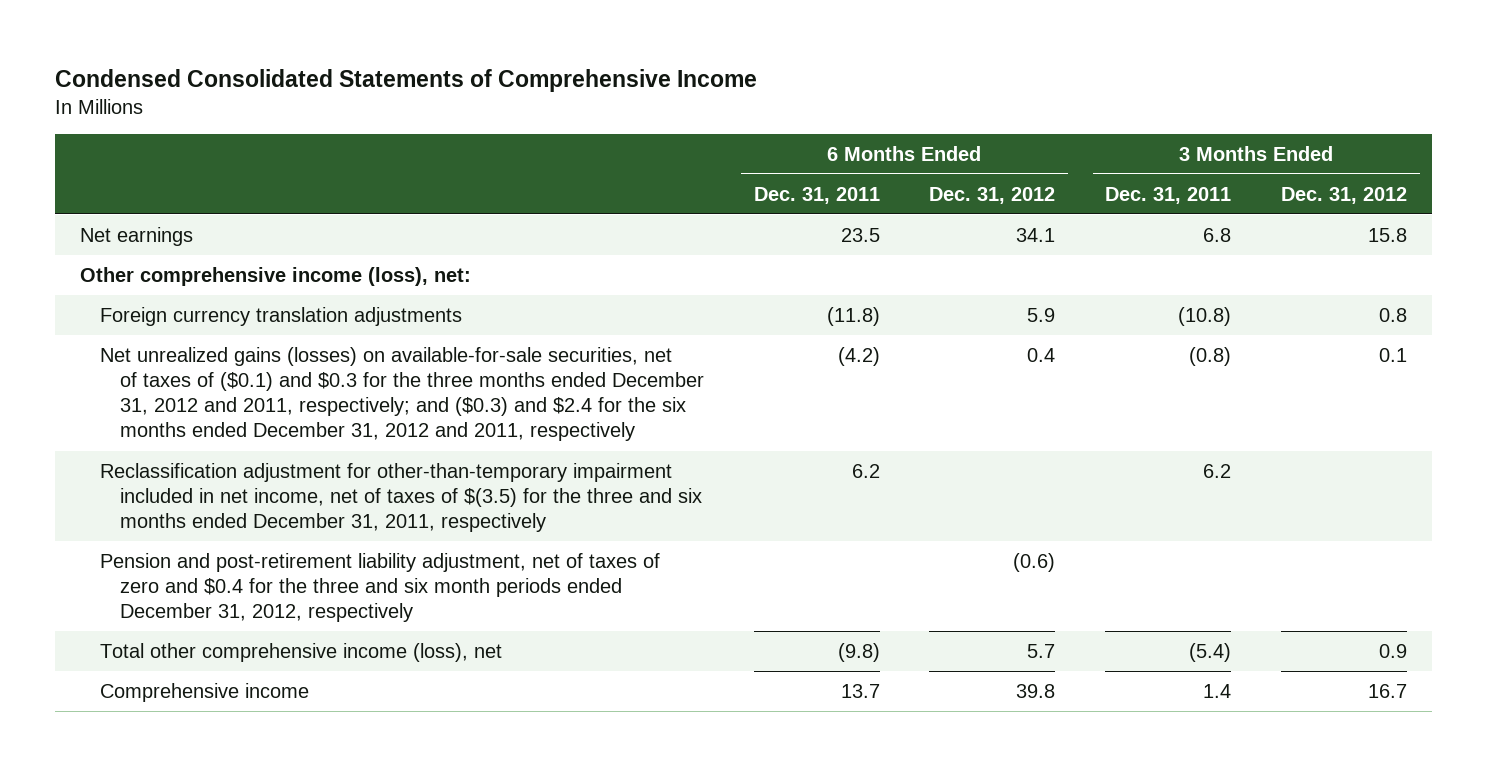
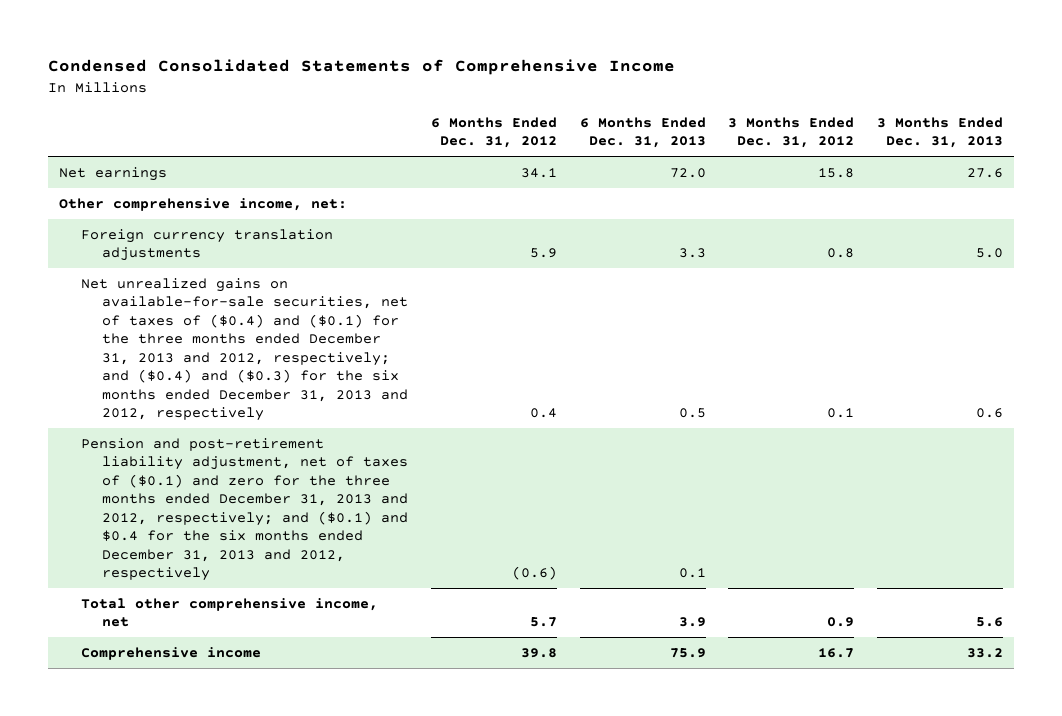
- | 6 Months Ended Dec. 31, 2011 | 6 Months Ended Dec. 31, 2012 | 3 Months Ended Dec. 31, 2011 | 3 Months Ended Dec. 31, 2012
+ | 6 Months Ended Dec. 31, 2012 | 6 Months Ended Dec. 31, 2013 | 3 Months Ended Dec. 31, 2012 | 3 Months Ended Dec. 31, 2013
- Other comprehensive income (loss), net:
+ Other comprehensive income, net:
- Net unrealized gains (losses) on available-for-sale securities, net of taxes of ($0.1) and $0.3 for the three months ended December 31, 2012 and 2011, respectively; and ($0.3) and $2.4 for the six months ended December 31, 2012 and 2011, respectively | (4.2) | 0.4 | (0.8) | 0.1
- Reclassification adjustment for other-than-temporary impairment included in net income, net of taxes of $(3.5) for the three and six months ended December 31, 2011, respectively | 6.2 | | 6.2 |
- Pension and post-retirement liability adjustment, net of taxes of zero and $0.4 for the three and six month periods ended December 31, 2012, respectively | | (0.6) | |
- Total other comprehensive income (loss), net | (9.8) | 5.7 | (5.4) | 0.9
+ Net unrealized gains on available-for-sale securities, net of taxes of ($0.4) and ($0.1) for the three months ended December 31, 2013 and 2012, respectively; and ($0.4) and ($0.3) for the six months ended December 31, 2013 and 2012, respectively | 0.4 | 0.5 | 0.1 | 0.6
+ Pension and post-retirement liability adjustment, net of taxes of ($0.1) and zero for the three months ended December 31, 2013 and 2012, respectively; and ($0.1) and $0.4 for the six months ended December 31, 2013 and 2012, respectively | (0.6) | 0.1 | |
+ Total other comprehensive income, net | 5.7 | 3.9 | 0.9 | 5.6

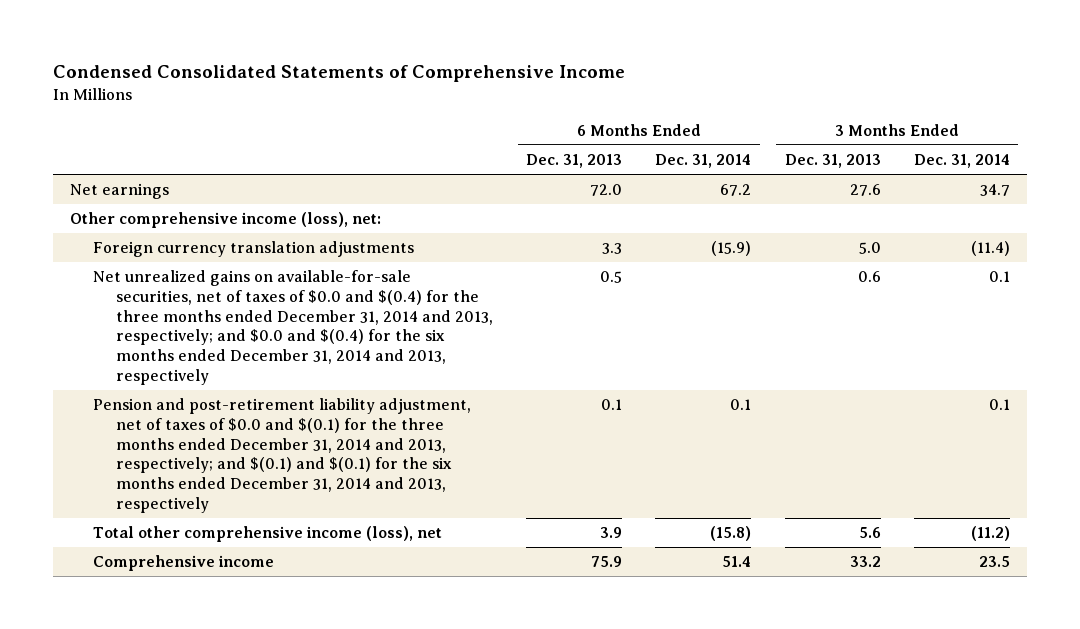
- | 6 Months Ended Dec. 31, 2012 | 6 Months Ended Dec. 31, 2013 | 3 Months Ended Dec. 31, 2012 | 3 Months Ended Dec. 31, 2013
+ | 6 Months Ended Dec. 31, 2013 | 6 Months Ended Dec. 31, 2014 | 3 Months Ended Dec. 31, 2013 | 3 Months Ended Dec. 31, 2014
- Other comprehensive income, net:
+ Other comprehensive income (loss), net:
- Net unrealized gains on available-for-sale securities, net of taxes of ($0.4) and ($0.1) for the three months ended December 31, 2013 and 2012, respectively; and ($0.4) and ($0.3) for the six months ended December 31, 2013 and 2012, respectively | 0.4 | 0.5 | 0.1 | 0.6
- Pension and post-retirement liability adjustment, net of taxes of ($0.1) and zero for the three months ended December 31, 2013 and 2012, respectively; and ($0.1) and $0.4 for the six months ended December 31, 2013 and 2012, respectively | (0.6) | 0.1 | |
- Total other comprehensive income, net | 5.7 | 3.9 | 0.9 | 5.6
+ Net unrealized gains on available-for-sale securities, net of taxes of $0.0 and $(0.4) for the three months ended December 31, 2014 and 2013, respectively; and $0.0 and $(0.4) for the six months ended December 31, 2014 and 2013, respectively | 0.5 | | 0.6 | 0.1
+ Pension and post-retirement liability adjustment, net of taxes of $0.0 and $(0.1) for the three months ended December 31, 2014 and 2013, respectively; and $(0.1) and $(0.1) for the six months ended December 31, 2014 and 2013, respectively | 0.1 | 0.1 | | 0.1
+ Total other comprehensive income (loss), net | 3.9 | (15.8) | 5.6 | (11.2)

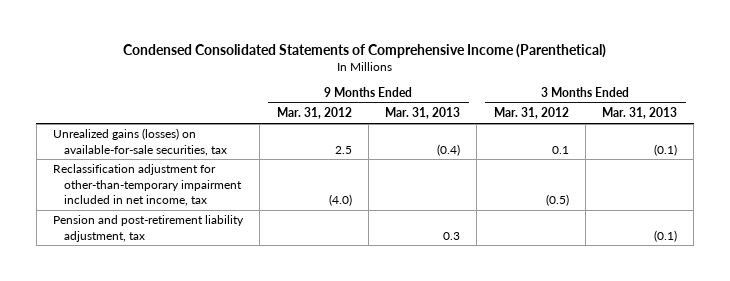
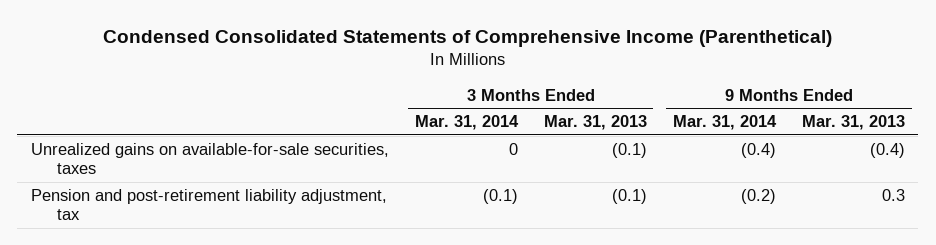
- | 9 Months Ended Mar. 31, 2012 | 9 Months Ended Mar. 31, 2013 | 3 Months Ended Mar. 31, 2012 | 3 Months Ended Mar. 31, 2013
+ | 3 Months Ended Mar. 31, 2014 | 3 Months Ended Mar. 31, 2013 | 9 Months Ended Mar. 31, 2014 | 9 Months Ended Mar. 31, 2013
- Unrealized gains (losses) on available-for-sale securities, tax | 2.5 | (0.4) | 0.1 | (0.1)
- Reclassification adjustment for other-than-temporary impairment included in net income, tax | (4.0) | | (0.5) |
+ Unrealized gains on available-for-sale securities, taxes | 0 | (0.1) | (0.4) | (0.4)

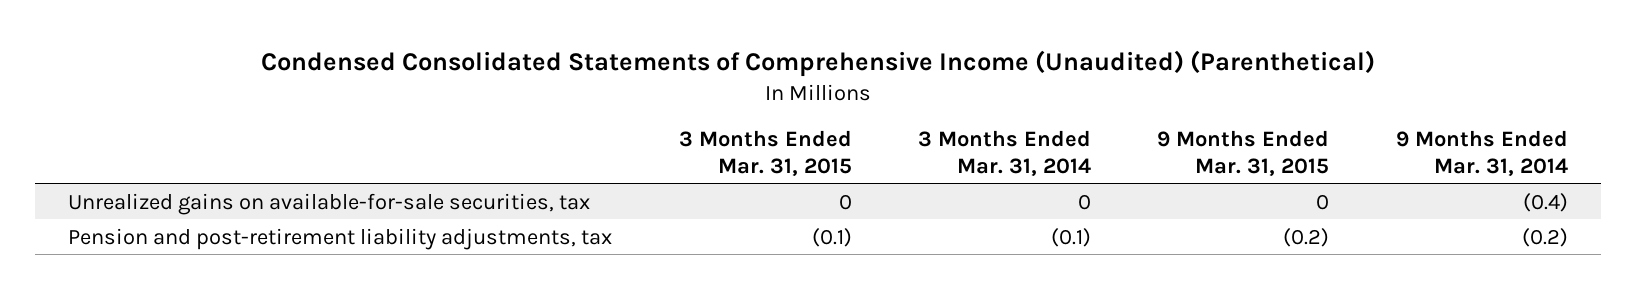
- Condensed Consolidated Statements of Comprehensive Income (Parenthetical)
+ Condensed Consolidated Statements of Comprehensive Income (Unaudited) (Parenthetical)
- | 3 Months Ended Mar. 31, 2014 | 3 Months Ended Mar. 31, 2013 | 9 Months Ended Mar. 31, 2014 | 9 Months Ended Mar. 31, 2013
+ | 3 Months Ended Mar. 31, 2015 | 3 Months Ended Mar. 31, 2014 | 9 Months Ended Mar. 31, 2015 | 9 Months Ended Mar. 31, 2014
- Unrealized gains on available-for-sale securities, taxes | 0 | (0.1) | (0.4) | (0.4)
- Pension and post-retirement liability adjustment, tax | (0.1) | (0.1) | (0.2) | 0.3
+ Unrealized gains on available-for-sale securities, tax | 0 | 0 | 0 | (0.4)
+ Pension and post-retirement liability adjustments, tax | (0.1) | (0.1) | (0.2) | (0.2)

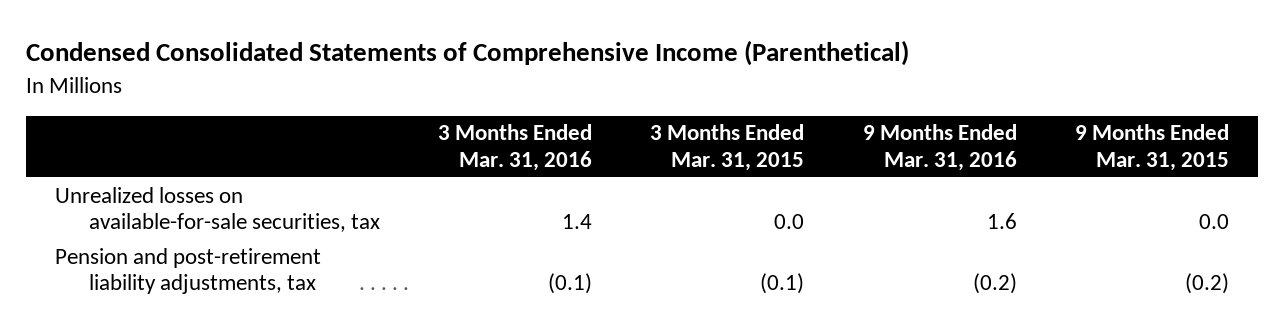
- Condensed Consolidated Statements of Comprehensive Income (Unaudited) (Parenthetical)
+ Condensed Consolidated Statements of Comprehensive Income (Parenthetical)
- | 3 Months Ended Mar. 31, 2015 | 3 Months Ended Mar. 31, 2014 | 9 Months Ended Mar. 31, 2015 | 9 Months Ended Mar. 31, 2014
+ | 3 Months Ended Mar. 31, 2016 | 3 Months Ended Mar. 31, 2015 | 9 Months Ended Mar. 31, 2016 | 9 Months Ended Mar. 31, 2015
- Unrealized gains on available-for-sale securities, tax | 0 | 0 | 0 | (0.4)
+ Unrealized losses on available-for-sale securities, tax | 1.4 | 0.0 | 1.6 | 0.0

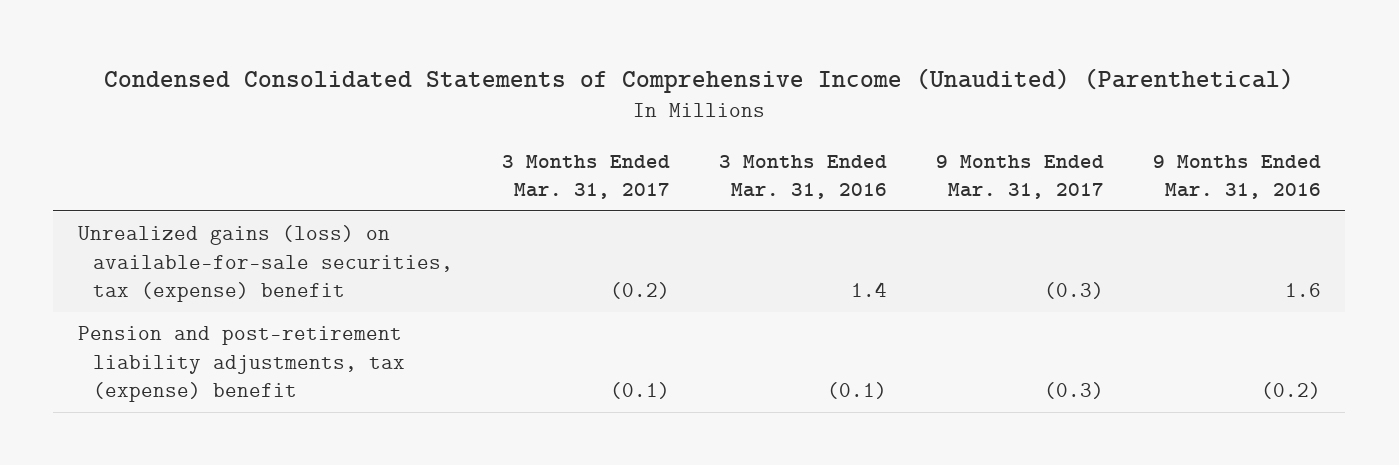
- Condensed Consolidated Statements of Comprehensive Income (Parenthetical)
+ Condensed Consolidated Statements of Comprehensive Income (Unaudited) (Parenthetical)
- | 3 Months Ended Mar. 31, 2016 | 3 Months Ended Mar. 31, 2015 | 9 Months Ended Mar. 31, 2016 | 9 Months Ended Mar. 31, 2015
+ | 3 Months Ended Mar. 31, 2017 | 3 Months Ended Mar. 31, 2016 | 9 Months Ended Mar. 31, 2017 | 9 Months Ended Mar. 31, 2016
- Unrealized losses on available-for-sale securities, tax | 1.4 | 0.0 | 1.6 | 0.0
- Pension and post-retirement liability adjustments, tax | (0.1) | (0.1) | (0.2) | (0.2)
+ Unrealized gains (loss) on available-for-sale securities, tax (expense) benefit | (0.2) | 1.4 | (0.3) | 1.6
+ Pension and post-retirement liability adjustments, tax (expense) benefit | (0.1) | (0.1) | (0.3) | (0.2)

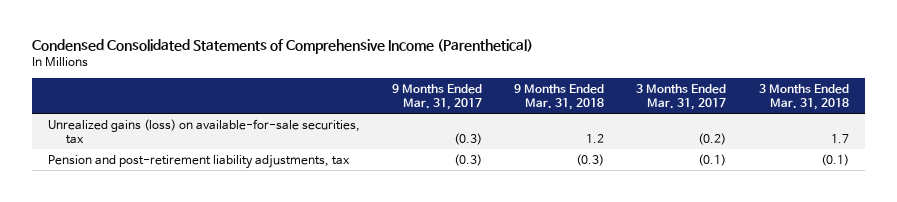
- Condensed Consolidated Statements of Comprehensive Income (Unaudited) (Parenthetical)
+ Condensed Consolidated Statements of Comprehensive Income (Parenthetical)
- | 3 Months Ended Mar. 31, 2017 | 3 Months Ended Mar. 31, 2016 | 9 Months Ended Mar. 31, 2017 | 9 Months Ended Mar. 31, 2016
+ | 9 Months Ended Mar. 31, 2017 | 9 Months Ended Mar. 31, 2018 | 3 Months Ended Mar. 31, 2017 | 3 Months Ended Mar. 31, 2018
- Unrealized gains (loss) on available-for-sale securities, tax (expense) benefit | (0.2) | 1.4 | (0.3) | 1.6
- Pension and post-retirement liability adjustments, tax (expense) benefit | (0.1) | (0.1) | (0.3) | (0.2)
+ Unrealized gains (loss) on available-for-sale securities, tax | (0.3) | 1.2 | (0.2) | 1.7
+ Pension and post-retirement liability adjustments, tax | (0.3) | (0.3) | (0.1) | (0.1)

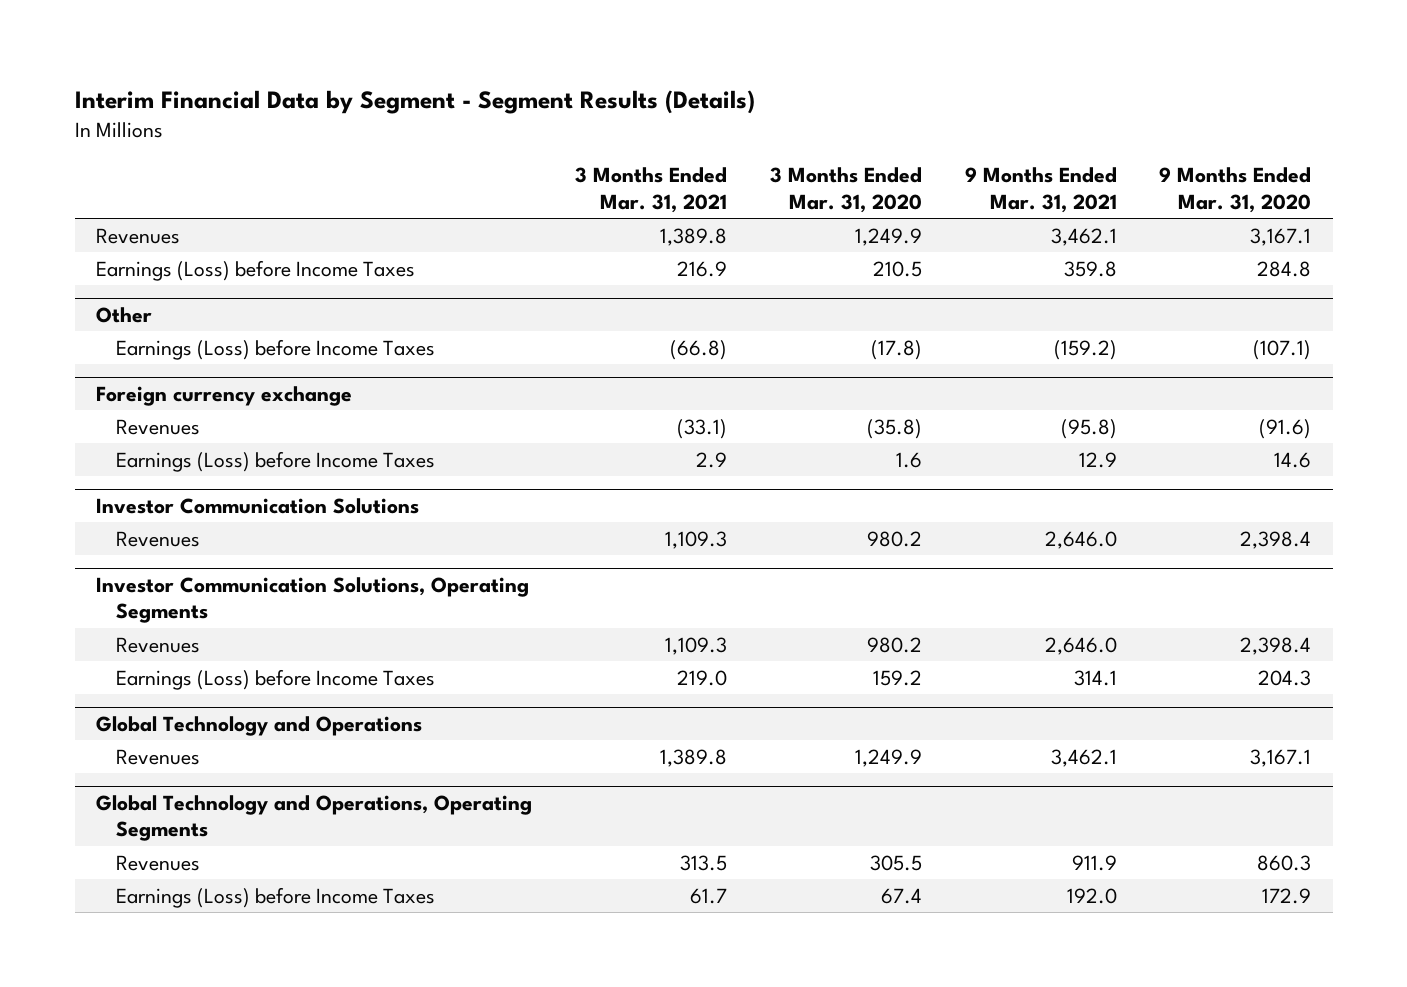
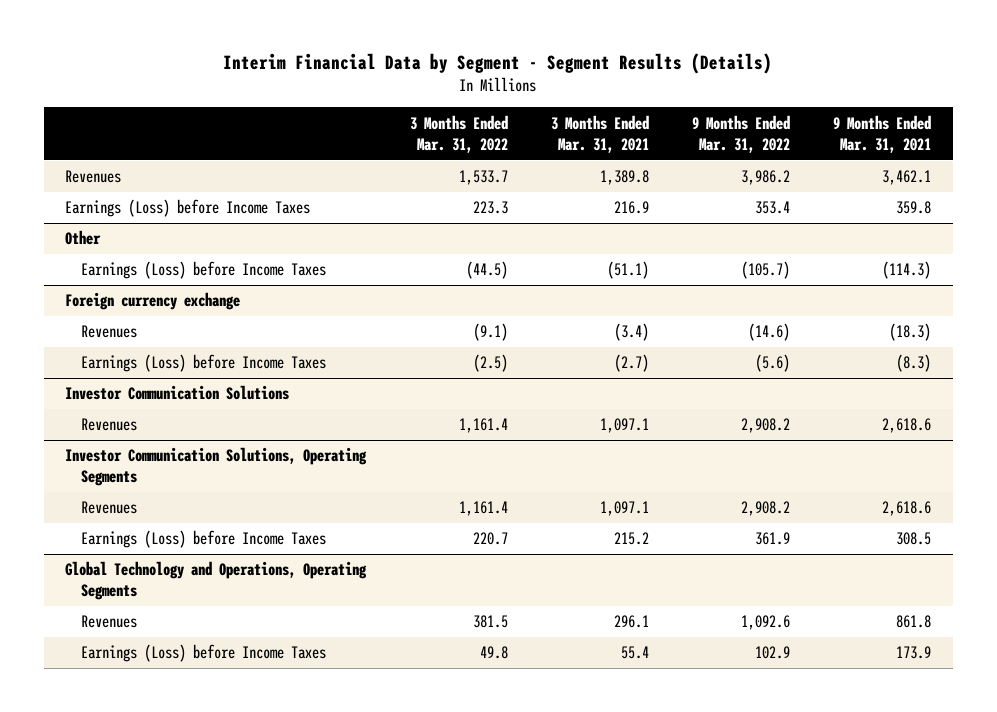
- | 3 Months Ended Mar. 31, 2021 | 3 Months Ended Mar. 31, 2020 | 9 Months Ended Mar. 31, 2021 | 9 Months Ended Mar. 31, 2020
+ | 3 Months Ended Mar. 31, 2022 | 3 Months Ended Mar. 31, 2021 | 9 Months Ended Mar. 31, 2022 | 9 Months Ended Mar. 31, 2021
@ Other
- Earnings (Loss) before Income Taxes | (66.8) | (17.8) | (159.2) | (107.1)
+ Earnings (Loss) before Income Taxes | (44.5) | (51.1) | (105.7) | (114.3)
@ Foreign currency exchange
- Revenues | (33.1) | (35.8) | (95.8) | (91.6)
- Earnings (Loss) before Income Taxes | 2.9 | 1.6 | 12.9 | 14.6
+ Revenues | (9.1) | (3.4) | (14.6) | (18.3)
+ Earnings (Loss) before Income Taxes | (2.5) | (2.7) | (5.6) | (8.3)
@ Investor Communication Solutions
- Revenues | 1,109.3 | 980.2 | 2,646.0 | 2,398.4
+ Revenues | 1,161.4 | 1,097.1 | 2,908.2 | 2,618.6
@ Investor Communication Solutions, Operating Segments
- Revenues | 1,109.3 | 980.2 | 2,646.0 | 2,398.4
- Earnings (Loss) before Income Taxes | 219.0 | 159.2 | 314.1 | 204.3
- Global Technology and Operations
- Revenues | 1,389.8 | 1,249.9 | 3,462.1 | 3,167.1
@ Investor Communication Solutions, Operating Segments
+ Revenues | 1,161.4 | 1,097.1 | 2,908.2 | 2,618.6
+ Earnings (Loss) before Income Taxes | 220.7 | 215.2 | 361.9 | 308.5
@ Global Technology and Operations, Operating Segments
- Revenues | 313.5 | 305.5 | 911.9 | 860.3
- Earnings (Loss) before Income Taxes | 61.7 | 67.4 | 192.0 | 172.9
+ Revenues | 381.5 | 296.1 | 1,092.6 | 861.8
+ Earnings (Loss) before Income Taxes | 49.8 | 55.4 | 102.9 | 173.9

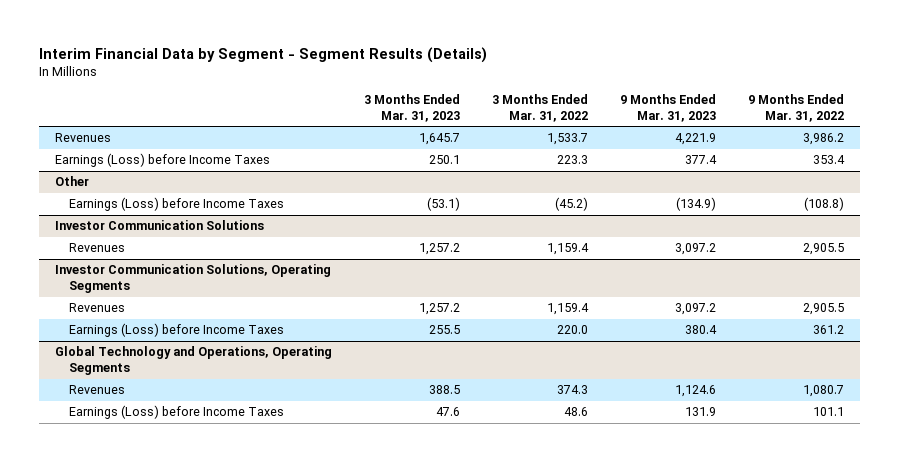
- | 3 Months Ended Mar. 31, 2022 | 3 Months Ended Mar. 31, 2021 | 9 Months Ended Mar. 31, 2022 | 9 Months Ended Mar. 31, 2021
+ | 3 Months Ended Mar. 31, 2023 | 3 Months Ended Mar. 31, 2022 | 9 Months Ended Mar. 31, 2023 | 9 Months Ended Mar. 31, 2022
@ Other
- Earnings (Loss) before Income Taxes | (44.5) | (51.1) | (105.7) | (114.3)
- Foreign currency exchange
- Revenues | (9.1) | (3.4) | (14.6) | (18.3)
- Earnings (Loss) before Income Taxes | (2.5) | (2.7) | (5.6) | (8.3)
@ Other
+ Earnings (Loss) before Income Taxes | (53.1) | (45.2) | (134.9) | (108.8)
@ Investor Communication Solutions
- Revenues | 1,161.4 | 1,097.1 | 2,908.2 | 2,618.6
+ Revenues | 1,257.2 | 1,159.4 | 3,097.2 | 2,905.5
@ Investor Communication Solutions, Operating Segments
- Revenues | 1,161.4 | 1,097.1 | 2,908.2 | 2,618.6
- Earnings (Loss) before Income Taxes | 220.7 | 215.2 | 361.9 | 308.5
+ Revenues | 1,257.2 | 1,159.4 | 3,097.2 | 2,905.5
+ Earnings (Loss) before Income Taxes | 255.5 | 220.0 | 380.4 | 361.2
@ Global Technology and Operations, Operating Segments
- Revenues | 381.5 | 296.1 | 1,092.6 | 861.8
- Earnings (Loss) before Income Taxes | 49.8 | 55.4 | 102.9 | 173.9
+ Revenues | 388.5 | 374.3 | 1,124.6 | 1,080.7
+ Earnings (Loss) before Income Taxes | 47.6 | 48.6 | 131.9 | 101.1

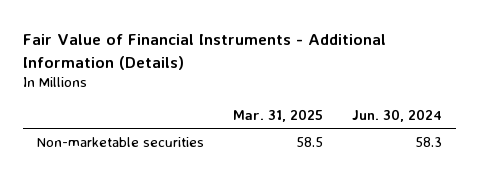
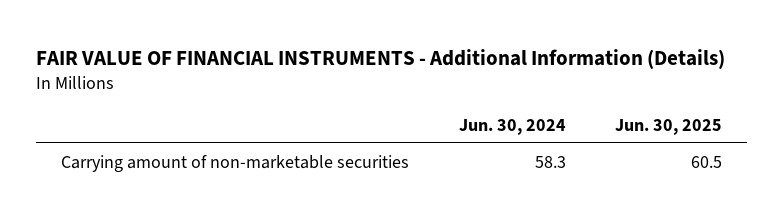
- Fair Value of Financial Instruments - Additional Information (Details)
+ FAIR VALUE OF FINANCIAL INSTRUMENTS - Additional Information (Details)
- | Mar. 31, 2025 | Jun. 30, 2024
+ | Jun. 30, 2024 | Jun. 30, 2025
- Non-marketable securities | 58.5 | 58.3
+ Carrying amount of non-marketable securities | 58.3 | 60.5

